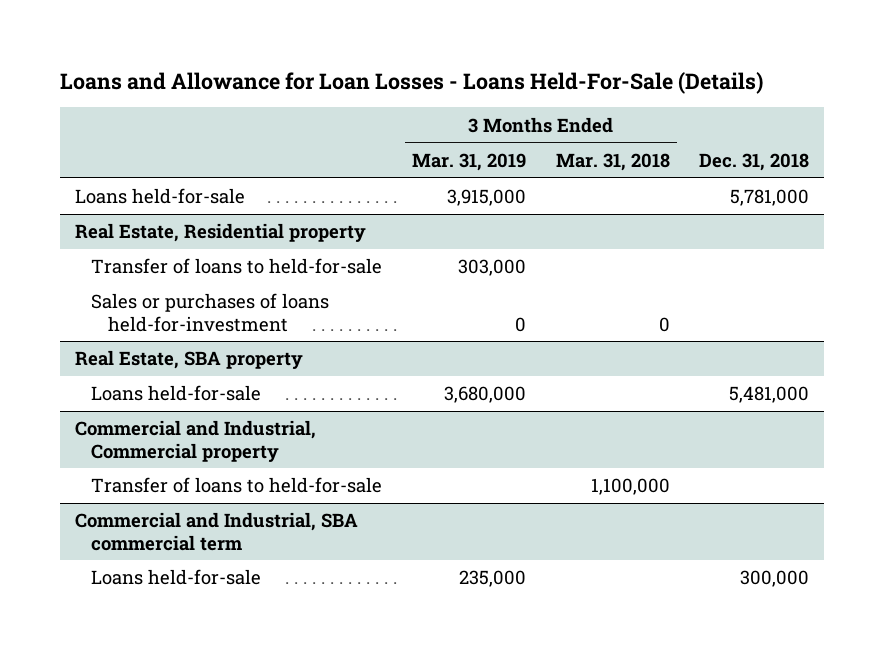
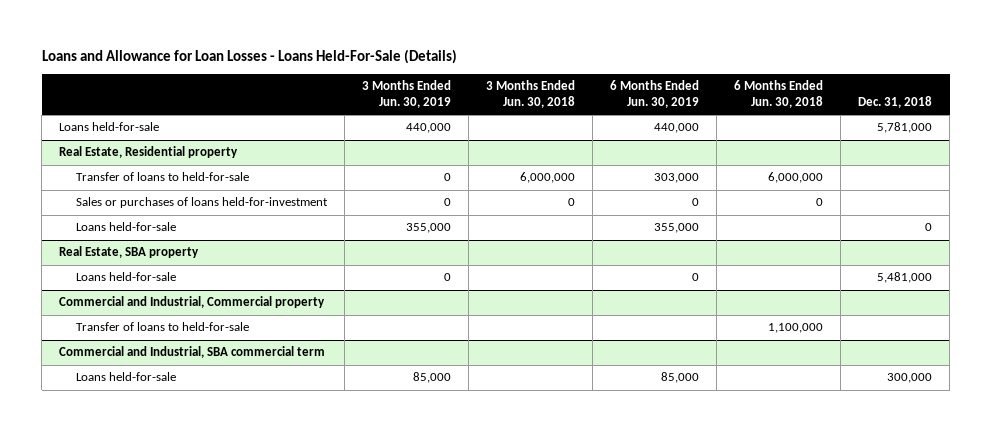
- | 3 Months Ended Mar. 31, 2019 | 3 Months Ended Mar. 31, 2018 | Dec. 31, 2018
+ | 3 Months Ended Jun. 30, 2019 | 3 Months Ended Jun. 30, 2018 | 6 Months Ended Jun. 30, 2019 | 6 Months Ended Jun. 30, 2018 | Dec. 31, 2018
@ Real Estate, Residential property
+ Loans held-for-sale | 355,000 | | 355,000 | | 0

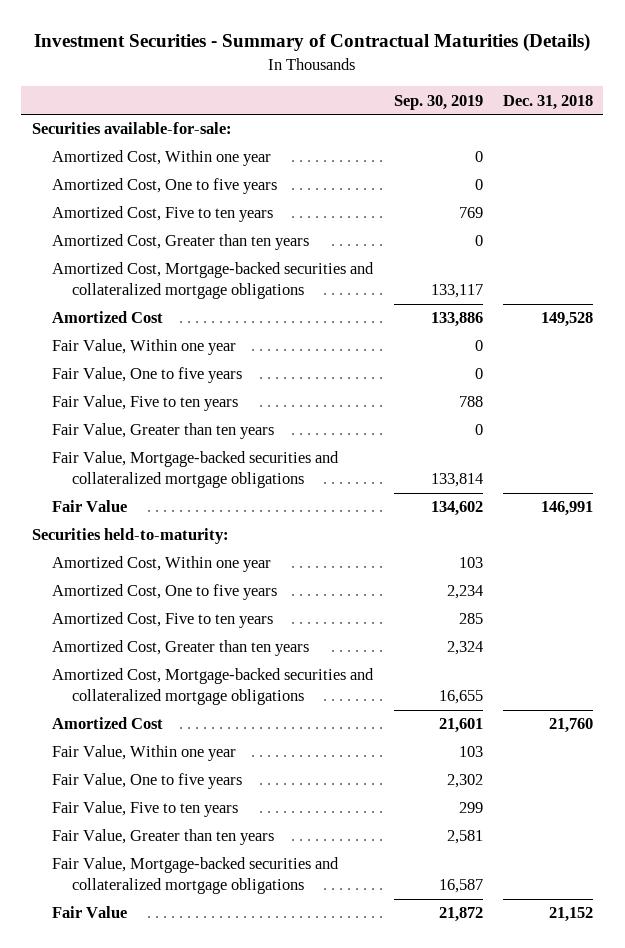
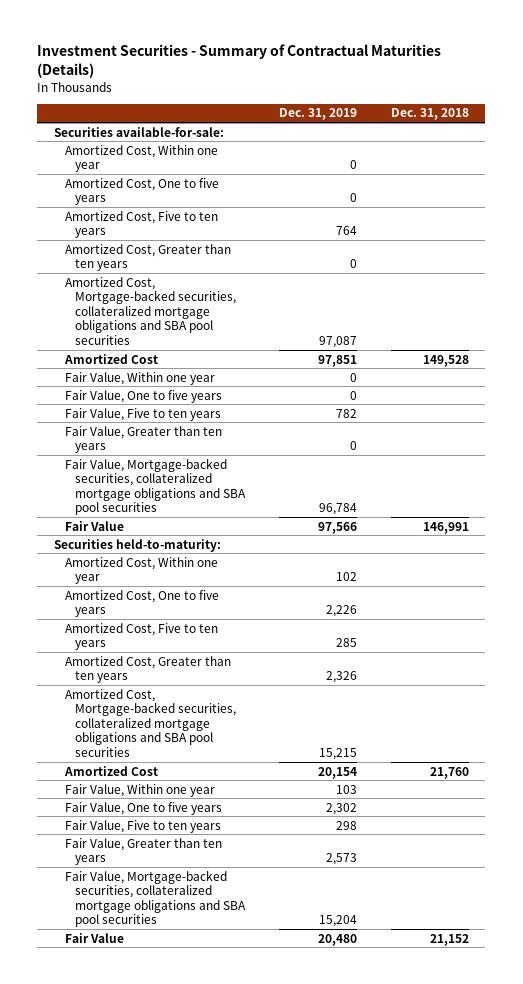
- | Sep. 30, 2019 | Dec. 31, 2018
+ | Dec. 31, 2019 | Dec. 31, 2018
- Amortized Cost, Mortgage-backed securities and collateralized mortgage obligations | 133,117 |
+ Amortized Cost, Mortgage-backed securities, collateralized mortgage obligations and SBA pool securities | 97,087 |
- Fair Value, Mortgage-backed securities and collateralized mortgage obligations | 133,814 |
+ Fair Value, Mortgage-backed securities, collateralized mortgage obligations and SBA pool securities | 96,784 |
- Amortized Cost, Mortgage-backed securities and collateralized mortgage obligations | 16,655 |
+ Amortized Cost, Mortgage-backed securities, collateralized mortgage obligations and SBA pool securities | 15,215 |
- Fair Value, Mortgage-backed securities and collateralized mortgage obligations | 16,587 |
+ Fair Value, Mortgage-backed securities, collateralized mortgage obligations and SBA pool securities | 15,204 |

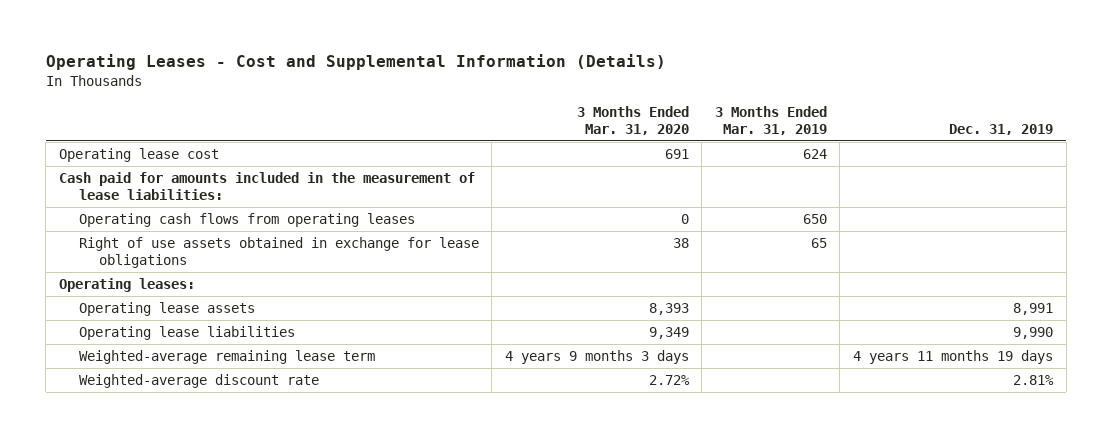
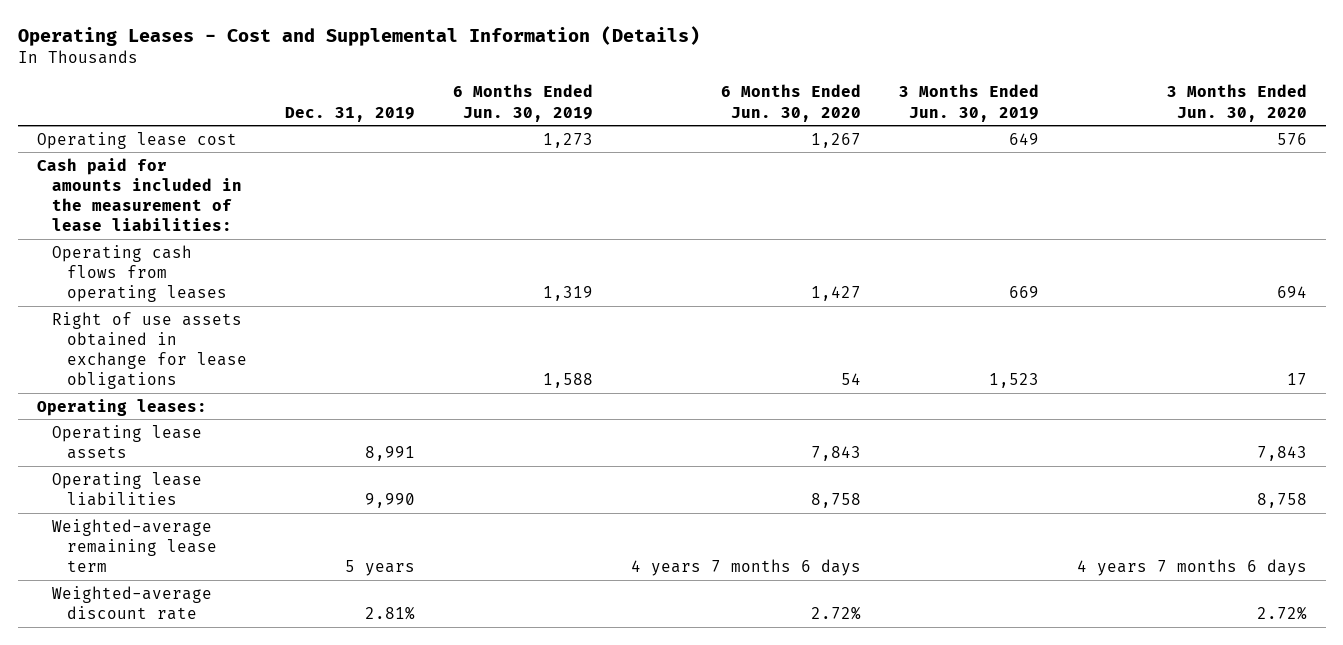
- | 3 Months Ended Mar. 31, 2020 | 3 Months Ended Mar. 31, 2019 | Dec. 31, 2019
+ | Dec. 31, 2019 | 6 Months Ended Jun. 30, 2019 | 6 Months Ended Jun. 30, 2020 | 3 Months Ended Jun. 30, 2019 | 3 Months Ended Jun. 30, 2020
- Weighted-average remaining lease term | 4 years 9 months 3 days | | 4 years 11 months 19 days
+ Weighted-average remaining lease term | 5 years | | 4 years 7 months 6 days | | 4 years 7 months 6 days

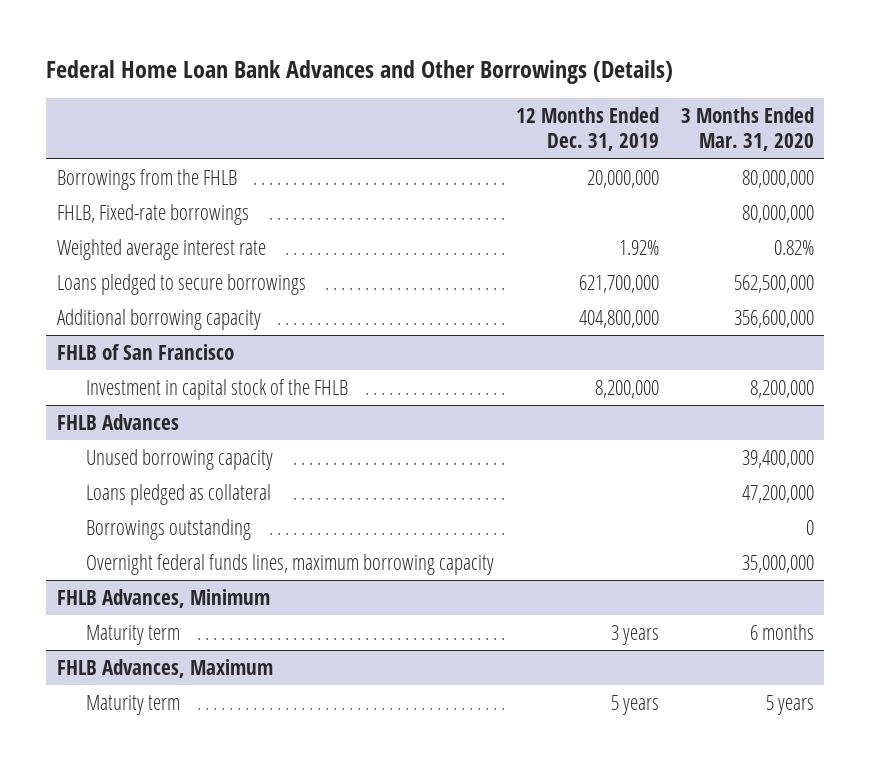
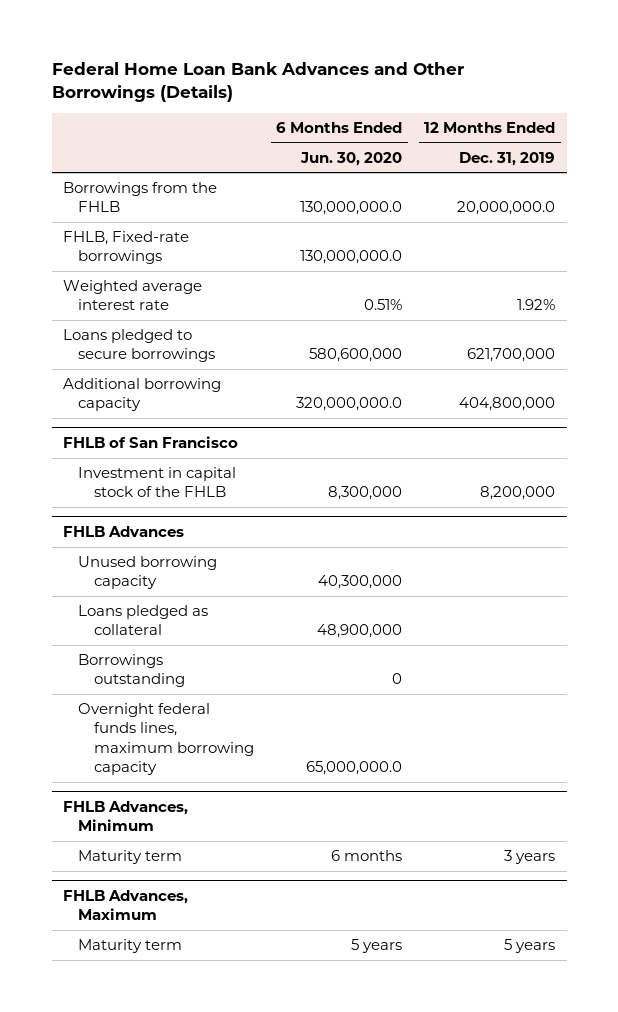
- | 12 Months Ended Dec. 31, 2019 | 3 Months Ended Mar. 31, 2020
+ | 6 Months Ended Jun. 30, 2020 | 12 Months Ended Dec. 31, 2019
- Borrowings from the FHLB | 20,000,000 | 80,000,000
+ Borrowings from the FHLB | 130,000,000.0 | 20,000,000.0

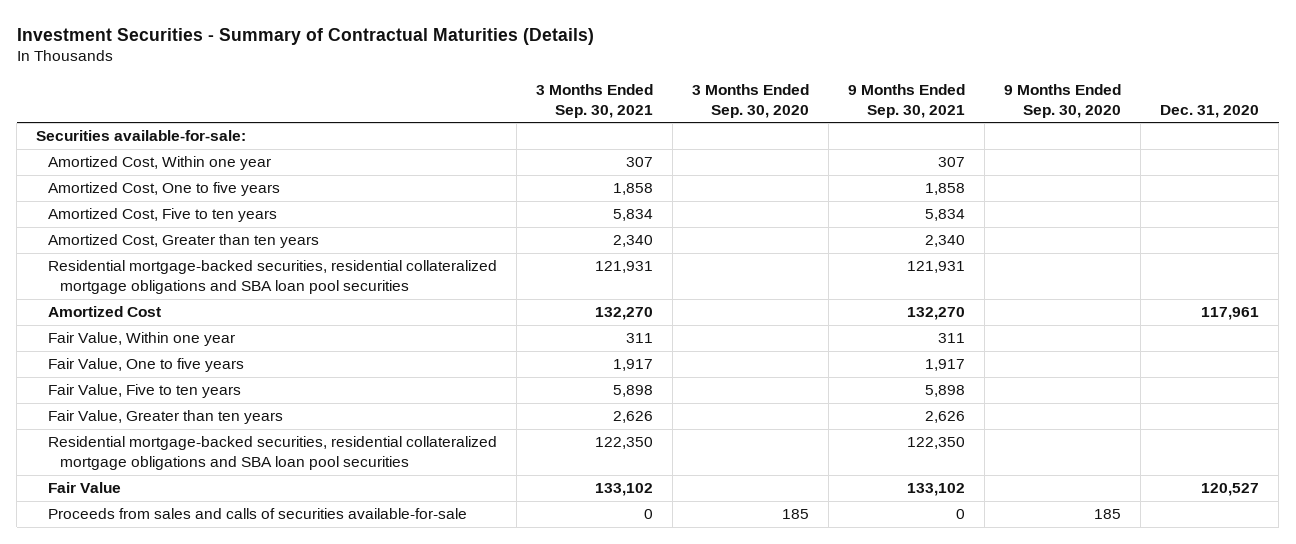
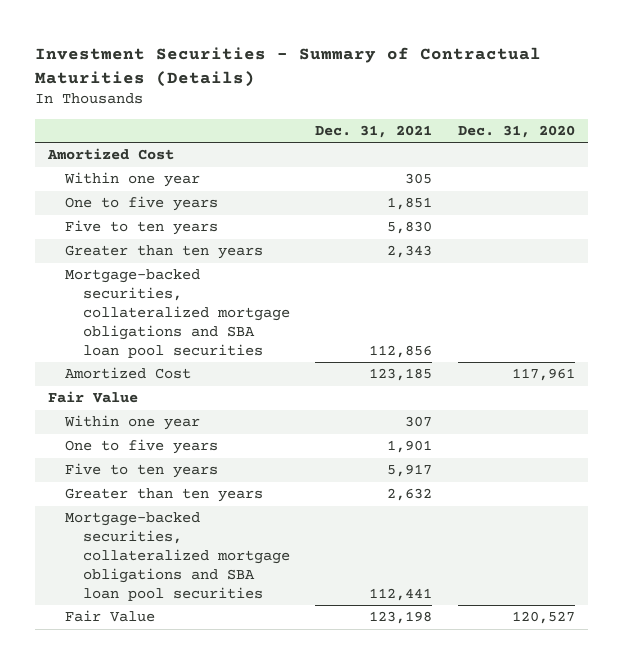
- | 3 Months Ended Sep. 30, 2021 | 3 Months Ended Sep. 30, 2020 | 9 Months Ended Sep. 30, 2021 | 9 Months Ended Sep. 30, 2020 | Dec. 31, 2020
+ | Dec. 31, 2021 | Dec. 31, 2020
- Securities available-for-sale:
- Amortized Cost, Within one year | 307 | | 307 | |
- Amortized Cost, One to five years | 1,858 | | 1,858 | |
- Amortized Cost, Five to ten years | 5,834 | | 5,834 | |
- Amortized Cost, Greater than ten years | 2,340 | | 2,340 | |
- Residential mortgage-backed securities, residential collateralized mortgage obligations and SBA loan pool securities | 121,931 | | 121,931 | |
+ Amortized Cost
+ Within one year | 305 |
+ One to five years | 1,851 |
+ Five to ten years | 5,830 |
+ Greater than ten years | 2,343 |
+ Mortgage-backed securities, collateralized mortgage obligations and SBA loan pool securities | 112,856 |
- Fair Value, Within one year | 311 | | 311 | |
- Fair Value, One to five years | 1,917 | | 1,917 | |
- Fair Value, Five to ten years | 5,898 | | 5,898 | |
- Fair Value, Greater than ten years | 2,626 | | 2,626 | |
- Residential mortgage-backed securities, residential collateralized mortgage obligations and SBA loan pool securities | 122,350 | | 122,350 | |
+ Fair Value
+ Within one year | 307 |
+ One to five years | 1,901 |
+ Five to ten years | 5,917 |
+ Greater than ten years | 2,632 |
+ Mortgage-backed securities, collateralized mortgage obligations and SBA loan pool securities | 112,441 |
- Proceeds from sales and calls of securities available-for-sale | 0 | 185 | 0 | 185 |

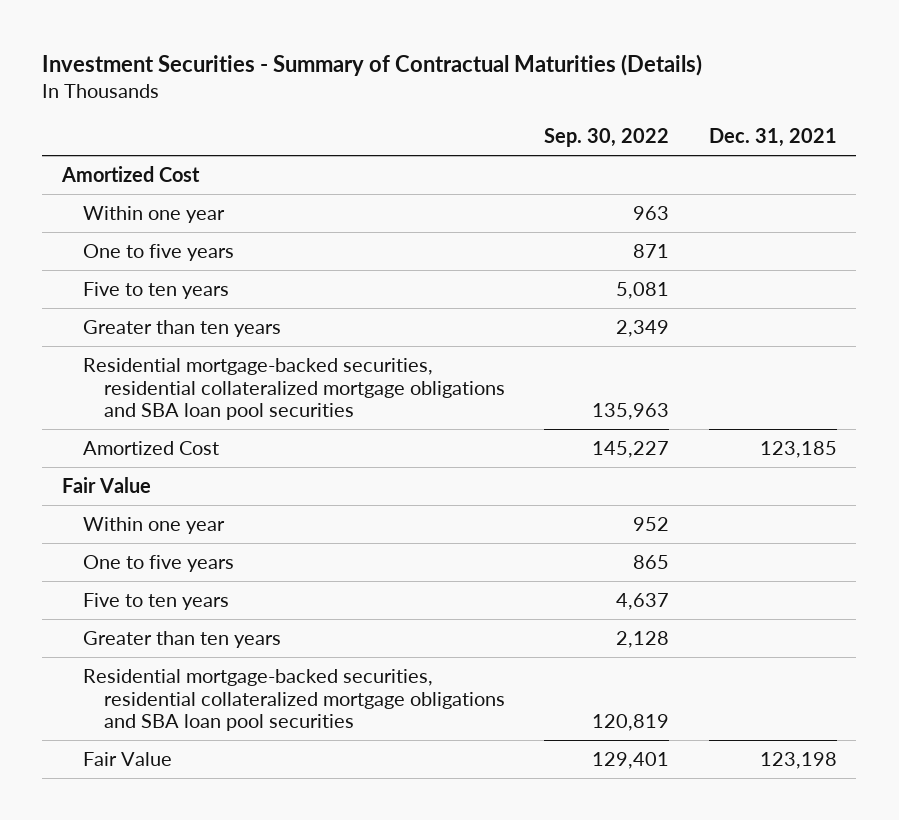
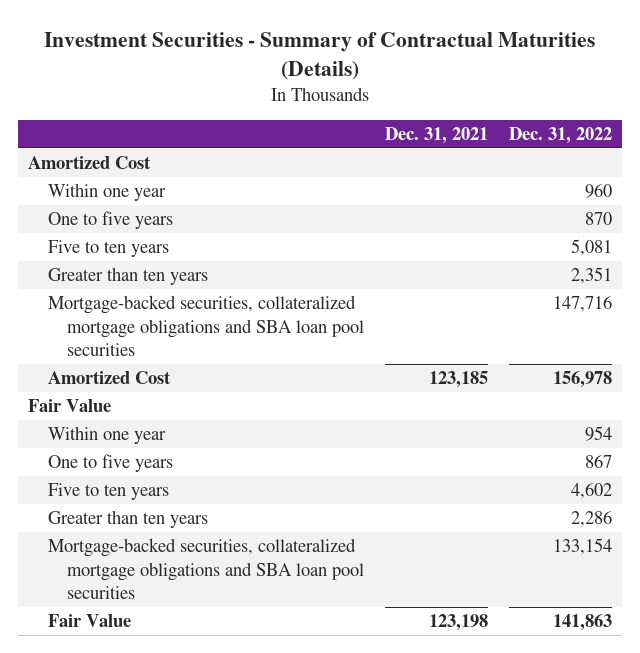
- | Sep. 30, 2022 | Dec. 31, 2021
+ | Dec. 31, 2021 | Dec. 31, 2022
- Residential mortgage-backed securities, residential collateralized mortgage obligations and SBA loan pool securities | 135,963 |
+ Mortgage-backed securities, collateralized mortgage obligations and SBA loan pool securities | | 147,716
- Residential mortgage-backed securities, residential collateralized mortgage obligations and SBA loan pool securities | 120,819 |
+ Mortgage-backed securities, collateralized mortgage obligations and SBA loan pool securities | | 133,154

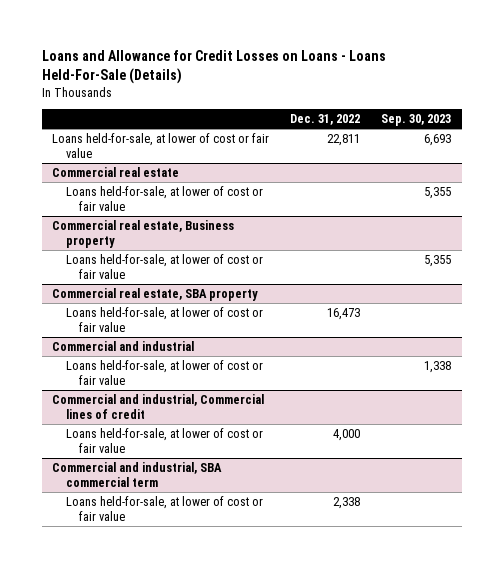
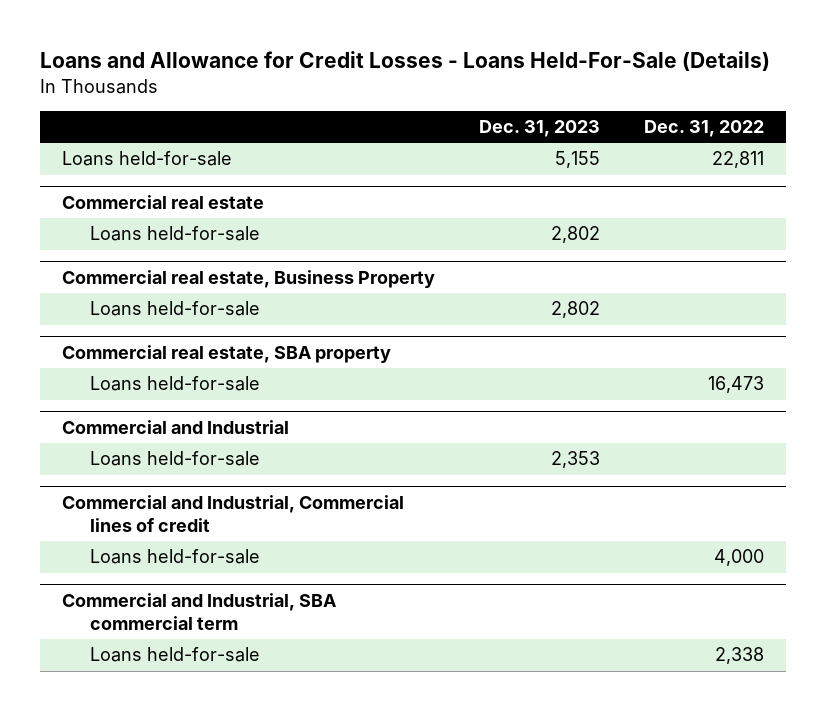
- Loans and Allowance for Credit Losses on Loans - Loans Held-For-Sale (Details)
+ Loans and Allowance for Credit Losses - Loans Held-For-Sale (Details)
- | Dec. 31, 2022 | Sep. 30, 2023
+ | Dec. 31, 2023 | Dec. 31, 2022
- Loans held-for-sale, at lower of cost or fair value | 22,811 | 6,693
+ Loans held-for-sale | 5,155 | 22,811
@ Commercial real estate
- Loans held-for-sale, at lower of cost or fair value | | 5,355
- Commercial real estate, Business property
- Loans held-for-sale, at lower of cost or fair value | | 5,355
@ Commercial real estate
+ Loans held-for-sale | 2,802 |
+ Commercial real estate, Business Property
+ Loans held-for-sale | 2,802 |
@ Commercial real estate, SBA property
- Loans held-for-sale, at lower of cost or fair value | 16,473 |
- Commercial and industrial
- Loans held-for-sale, at lower of cost or fair value | | 1,338
- Commercial and industrial, Commercial lines of credit
- Loans held-for-sale, at lower of cost or fair value | 4,000 |
- Commercial and industrial, SBA commercial term
- Loans held-for-sale, at lower of cost or fair value | 2,338 |
@ Commercial real estate, SBA property
+ Loans held-for-sale | | 16,473
+ Commercial and Industrial
+ Loans held-for-sale | 2,353 |
+ Commercial and Industrial, Commercial lines of credit
+ Loans held-for-sale | | 4,000
+ Commercial and Industrial, SBA commercial term
+ Loans held-for-sale | | 2,338

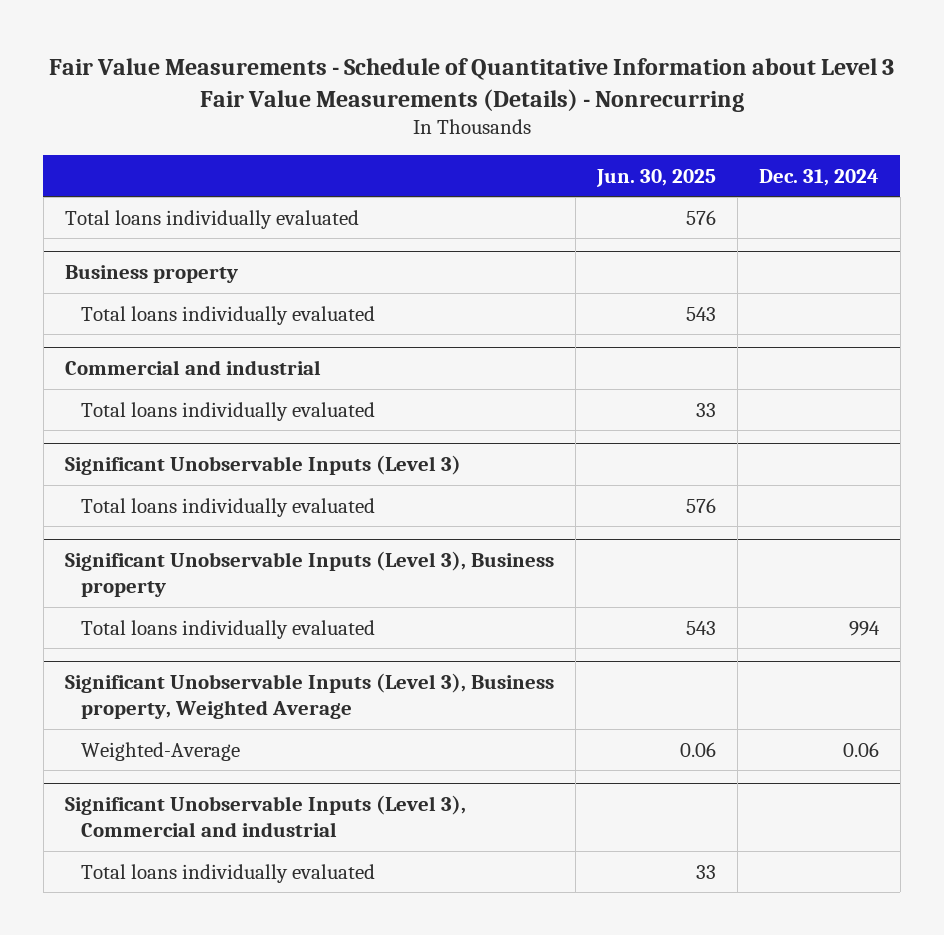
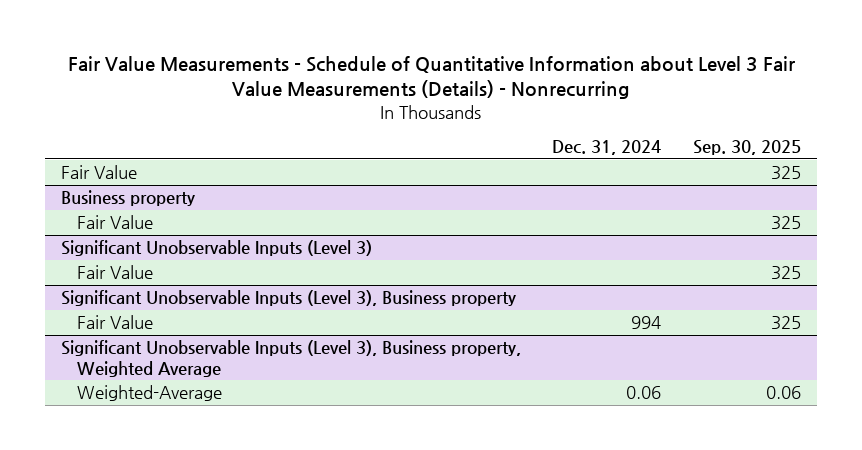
- | Jun. 30, 2025 | Dec. 31, 2024
+ | Dec. 31, 2024 | Sep. 30, 2025
- Total loans individually evaluated | 576 |
+ Fair Value | | 325
@ Business property
- Total loans individually evaluated | 543 |
- Commercial and industrial
- Total loans individually evaluated | 33 |
@ Business property
+ Fair Value | | 325
@ Significant Unobservable Inputs (Level 3)
- Total loans individually evaluated | 576 |
+ Fair Value | | 325
@ Significant Unobservable Inputs (Level 3), Business property
- Total loans individually evaluated | 543 | 994
+ Fair Value | 994 | 325
- Significant Unobservable Inputs (Level 3), Commercial and industrial
- Total loans individually evaluated | 33 |

